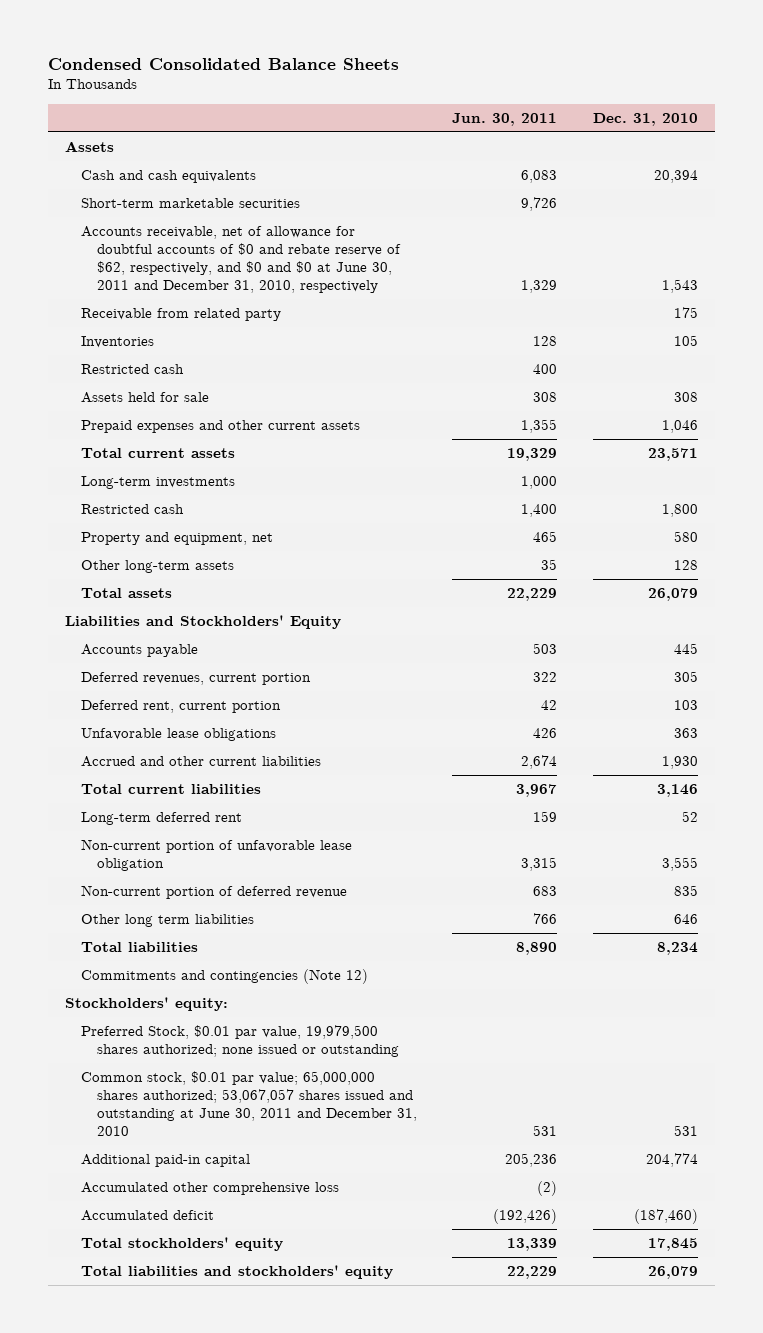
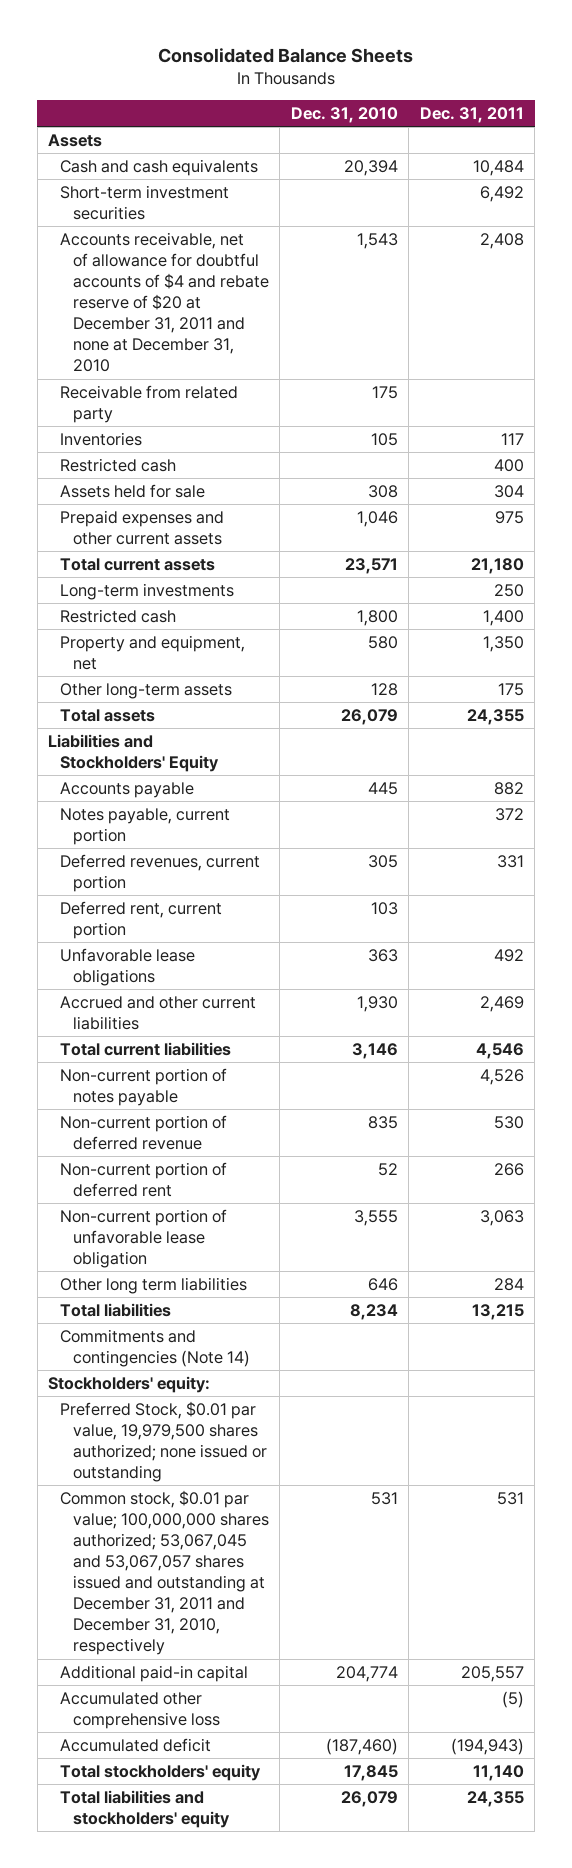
- Condensed Consolidated Balance Sheets
+ Consolidated Balance Sheets
- | Jun. 30, 2011 | Dec. 31, 2010
+ | Dec. 31, 2010 | Dec. 31, 2011
- Short-term marketable securities | 9,726 |
- Accounts receivable, net of allowance for doubtful accounts of $0 and rebate reserve of $62, respectively, and $0 and $0 at June 30, 2011 and December 31, 2010, respectively | 1,329 | 1,543
+ Short-term investment securities | | 6,492
+ Accounts receivable, net of allowance for doubtful accounts of $4 and rebate reserve of $20 at December 31, 2011 and none at December 31, 2010 | 1,543 | 2,408
+ Notes payable, current portion | | 372
- Long-term deferred rent | 159 | 52
+ Non-current portion of notes payable | | 4,526
+ Non-current portion of deferred rent | 52 | 266
moved down: Non-current portion of unfavorable lease obligation | 3,555 | 3,063
- Commitments and contingencies (Note 12)
+ Commitments and contingencies (Note 14)
- Common stock, $0.01 par value; 65,000,000 shares authorized; 53,067,057 shares issued and outstanding at June 30, 2011 and December 31, 2010 | 531 | 531
+ Common stock, $0.01 par value; 100,000,000 shares authorized; 53,067,045 and 53,067,057 shares issued and outstanding at December 31, 2011 and December 31, 2010, respectively | 531 | 531

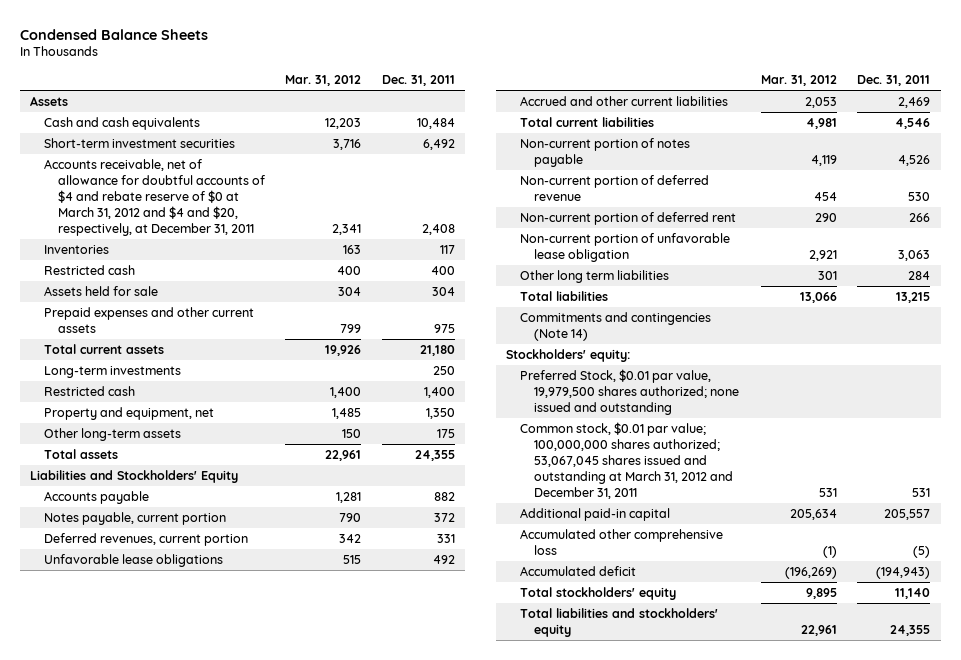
- Consolidated Balance Sheets
+ Condensed Balance Sheets
- | Dec. 31, 2010 | Dec. 31, 2011
+ | Mar. 31, 2012 | Dec. 31, 2011
- Accounts receivable, net of allowance for doubtful accounts of $4 and rebate reserve of $20 at December 31, 2011 and none at December 31, 2010 | 1,543 | 2,408
- Receivable from related party | 175 |
+ Accounts receivable, net of allowance for doubtful accounts of $4 and rebate reserve of $0 at March 31, 2012 and $4 and $20, respectively, at December 31, 2011 | 2,341 | 2,408
- Deferred rent, current portion | 103 |
- Preferred Stock, $0.01 par value, 19,979,500 shares authorized; none issued or outstanding
- Common stock, $0.01 par value; 100,000,000 shares authorized; 53,067,045 and 53,067,057 shares issued and outstanding at December 31, 2011 and December 31, 2010, respectively | 531 | 531
+ Preferred Stock, $0.01 par value, 19,979,500 shares authorized; none issued and outstanding
+ Common stock, $0.01 par value; 100,000,000 shares authorized; 53,067,045 shares issued and outstanding at March 31, 2012 and December 31, 2011 | 531 | 531

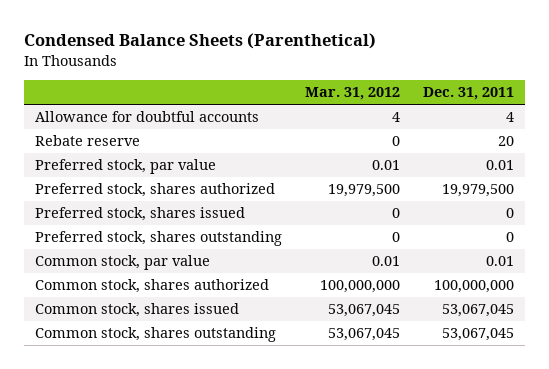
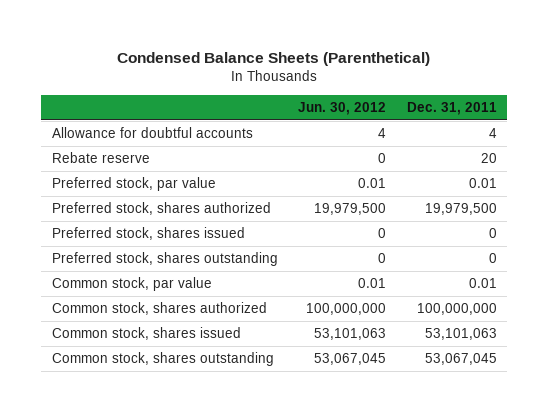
- | Mar. 31, 2012 | Dec. 31, 2011
+ | Jun. 30, 2012 | Dec. 31, 2011
- Common stock, shares issued | 53,067,045 | 53,067,045
+ Common stock, shares issued | 53,101,063 | 53,101,063

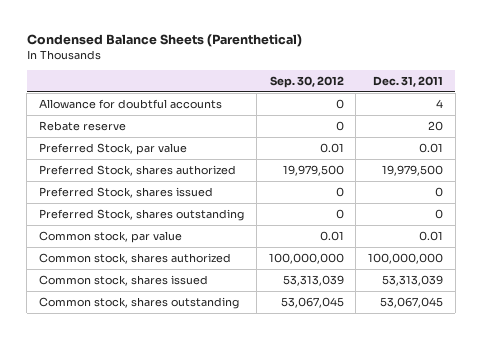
- | Jun. 30, 2012 | Dec. 31, 2011
+ | Sep. 30, 2012 | Dec. 31, 2011
- Preferred stock, par value | 0.01 | 0.01
- Preferred stock, shares authorized | 19,979,500 | 19,979,500
- Preferred stock, shares issued | 0 | 0
- Preferred stock, shares outstanding | 0 | 0
+ Preferred Stock, par value | 0.01 | 0.01
+ Preferred Stock, shares authorized | 19,979,500 | 19,979,500
+ Preferred Stock, shares issued | 0 | 0
+ Preferred Stock, shares outstanding | 0 | 0
- Common stock, shares issued | 53,101,063 | 53,101,063
+ Common stock, shares issued | 53,313,039 | 53,313,039

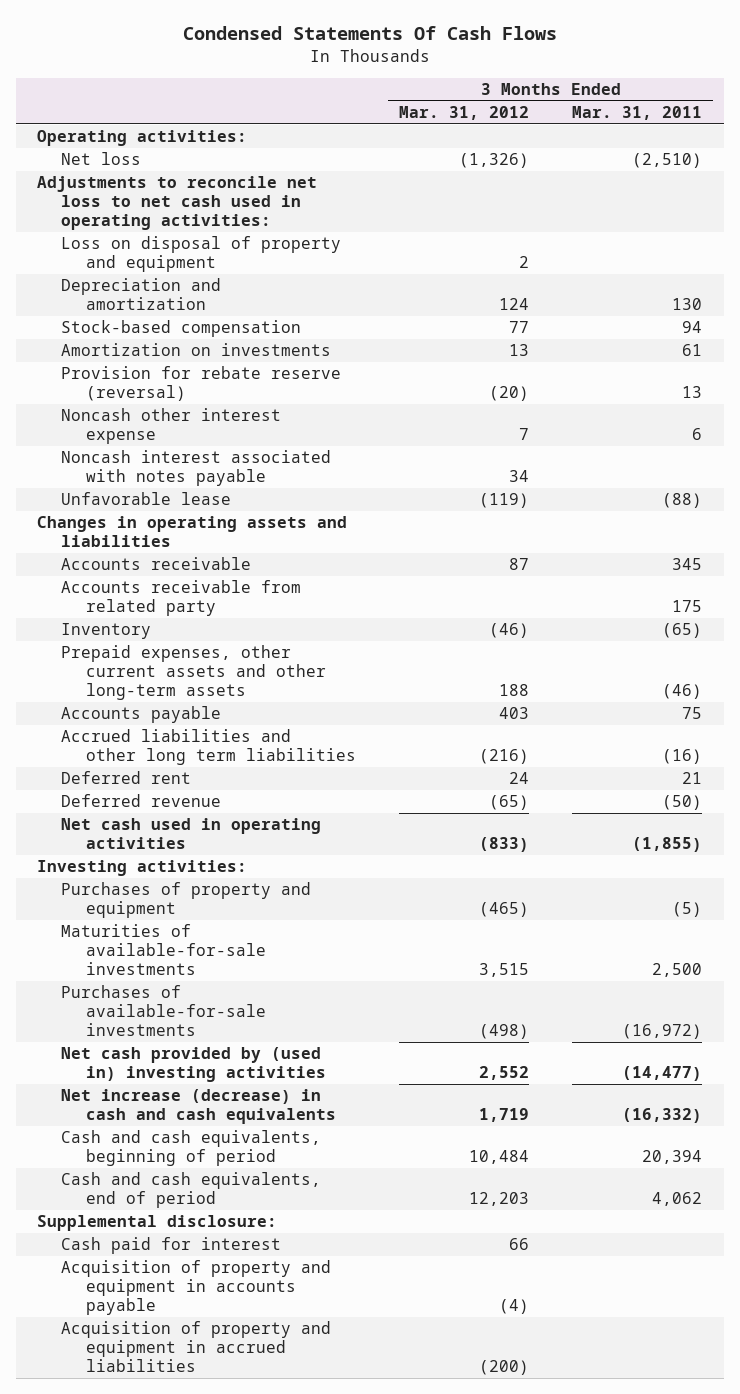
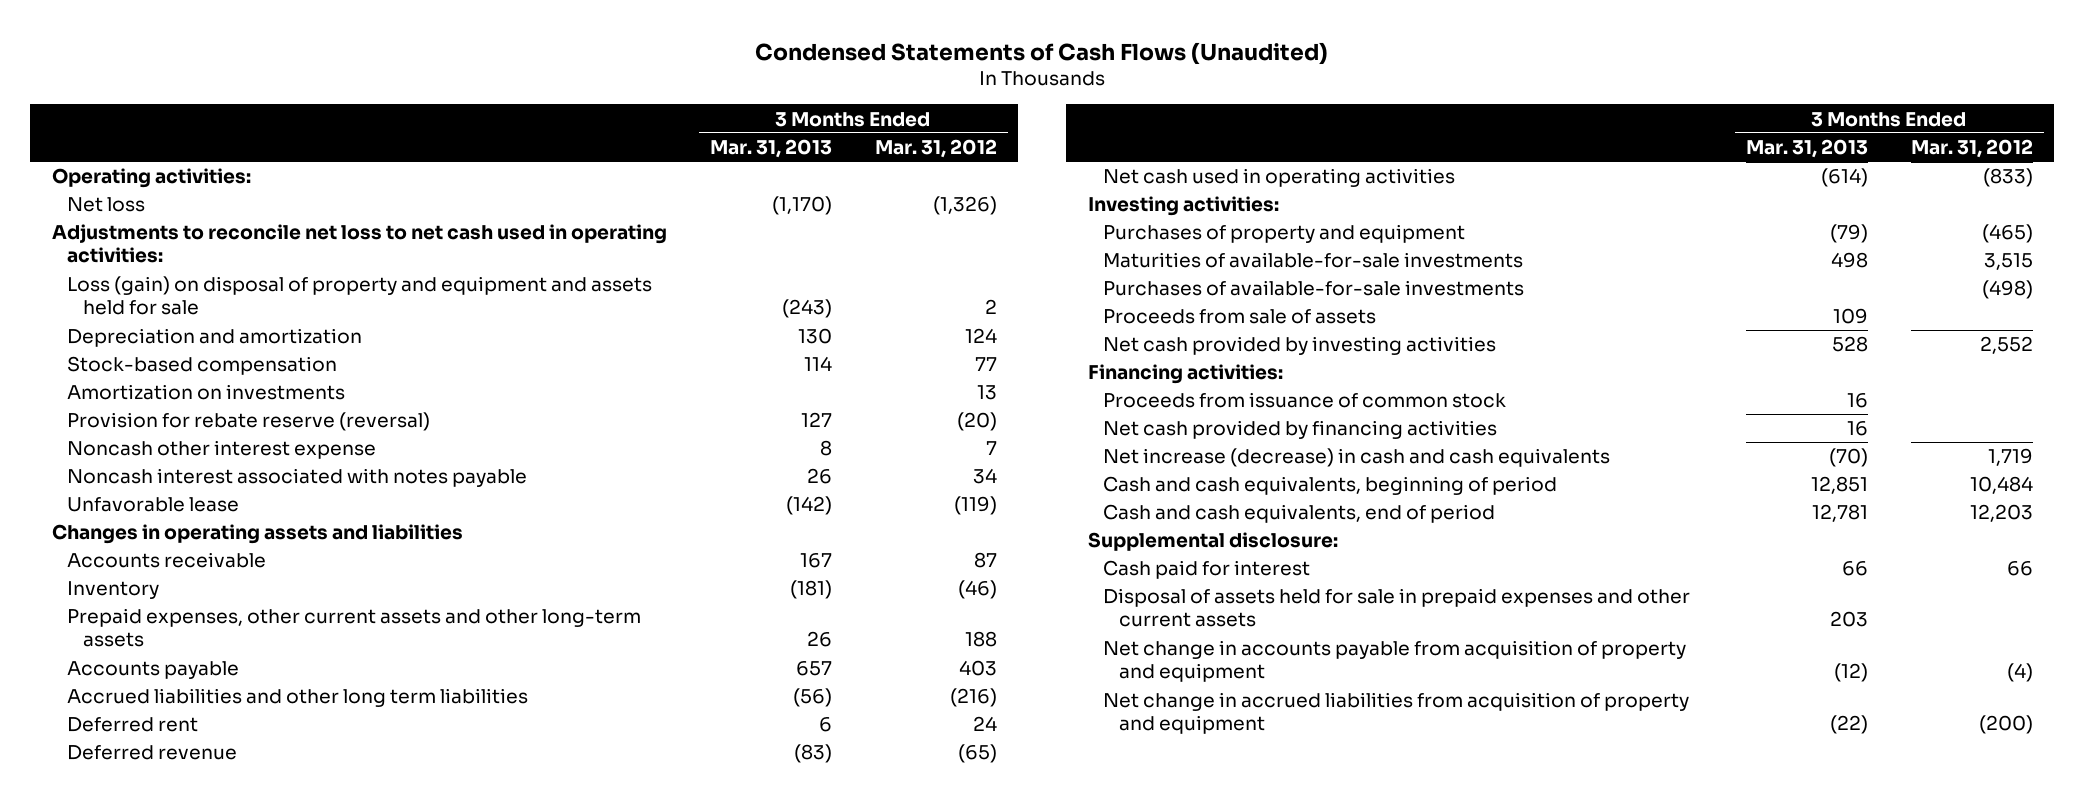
- Condensed Statements Of Cash Flows
+ Condensed Statements of Cash Flows (Unaudited)
- | 3 Months Ended Mar. 31, 2012 | 3 Months Ended Mar. 31, 2011
+ | 3 Months Ended Mar. 31, 2013 | 3 Months Ended Mar. 31, 2012
- Loss on disposal of property and equipment | 2 |
+ Loss (gain) on disposal of property and equipment and assets held for sale | (243) | 2
- Accounts receivable from related party | | 175
- Net cash provided by (used in) investing activities | 2,552 | (14,477)
+ Proceeds from sale of assets | 109 |
+ Net cash provided by investing activities | 528 | 2,552
+ Financing activities:
+ Proceeds from issuance of common stock | 16 |
+ Net cash provided by financing activities | 16 |
- Acquisition of property and equipment in accounts payable | (4) |
- Acquisition of property and equipment in accrued liabilities | (200) |
+ Disposal of assets held for sale in prepaid expenses and other current assets | 203 |
+ Net change in accounts payable from acquisition of property and equipment | (12) | (4)
+ Net change in accrued liabilities from acquisition of property and equipment | (22) | (200)

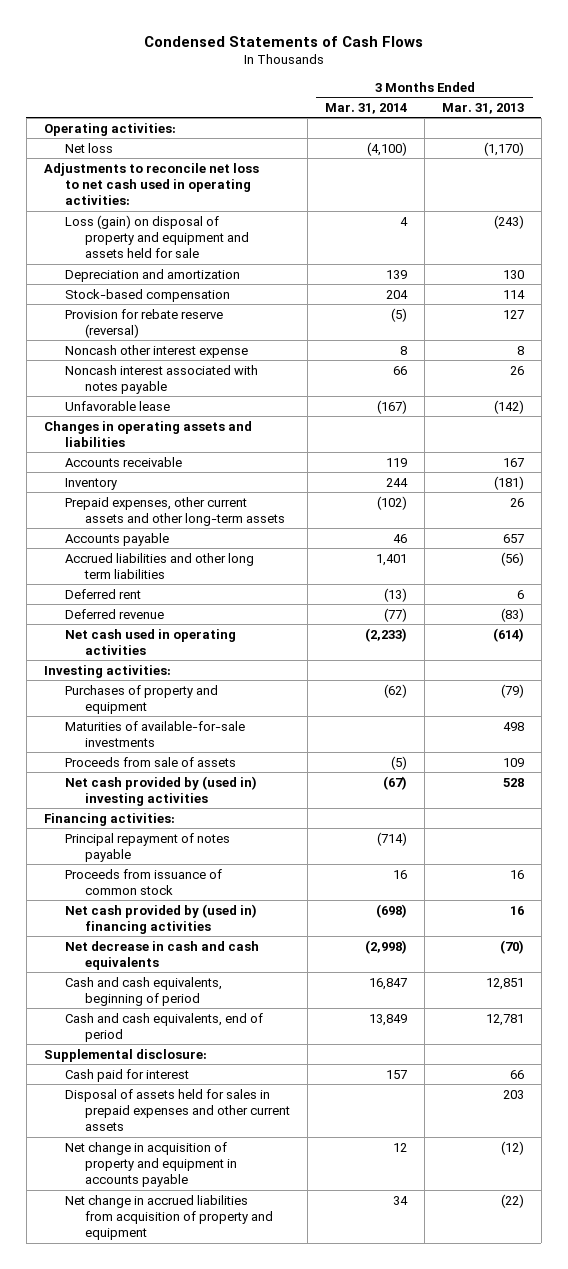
- Condensed Statements of Cash Flows (Unaudited)
+ Condensed Statements of Cash Flows
- | 3 Months Ended Mar. 31, 2013 | 3 Months Ended Mar. 31, 2012
+ | 3 Months Ended Mar. 31, 2014 | 3 Months Ended Mar. 31, 2013
- Amortization on investments | | 13
- Purchases of available-for-sale investments | | (498)
- Net cash provided by investing activities | 528 | 2,552
+ Net cash provided by (used in) investing activities | (67) | 528
+ Principal repayment of notes payable | (714) |
- Net cash provided by financing activities | 16 |
- Net increase (decrease) in cash and cash equivalents | (70) | 1,719
+ Net cash provided by (used in) financing activities | (698) | 16
+ Net decrease in cash and cash equivalents | (2,998) | (70)
- Disposal of assets held for sale in prepaid expenses and other current assets | 203 |
- Net change in accounts payable from acquisition of property and equipment | (12) | (4)
+ Disposal of assets held for sales in prepaid expenses and other current assets | | 203
+ Net change in acquisition of property and equipment in accounts payable | 12 | (12)

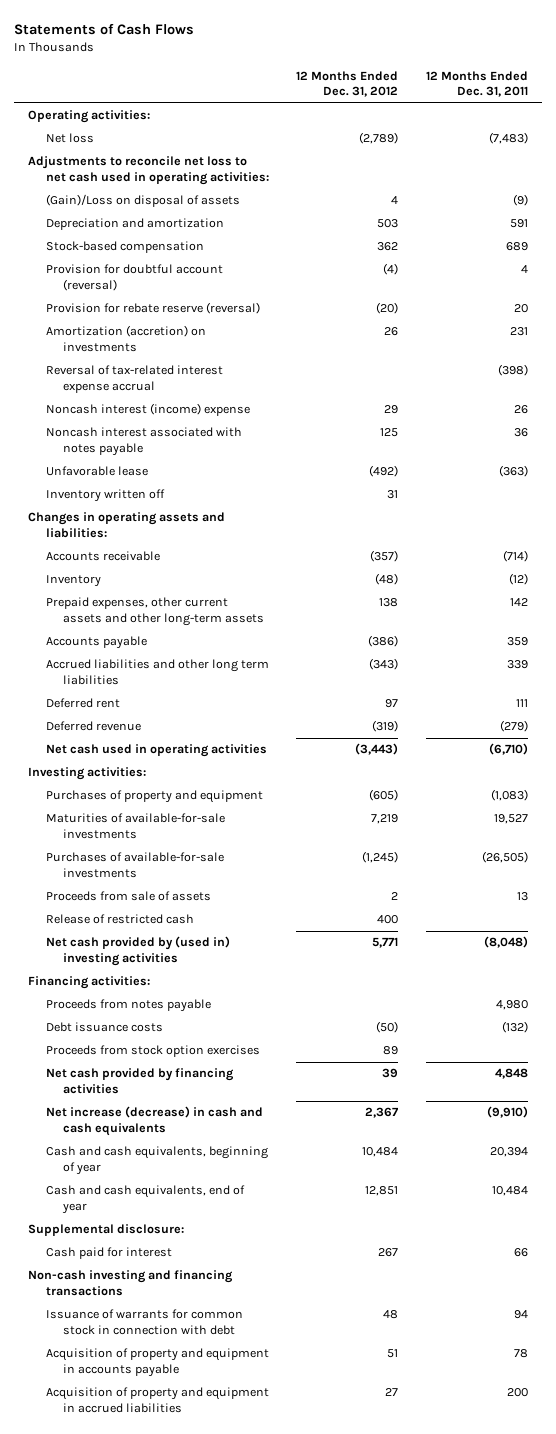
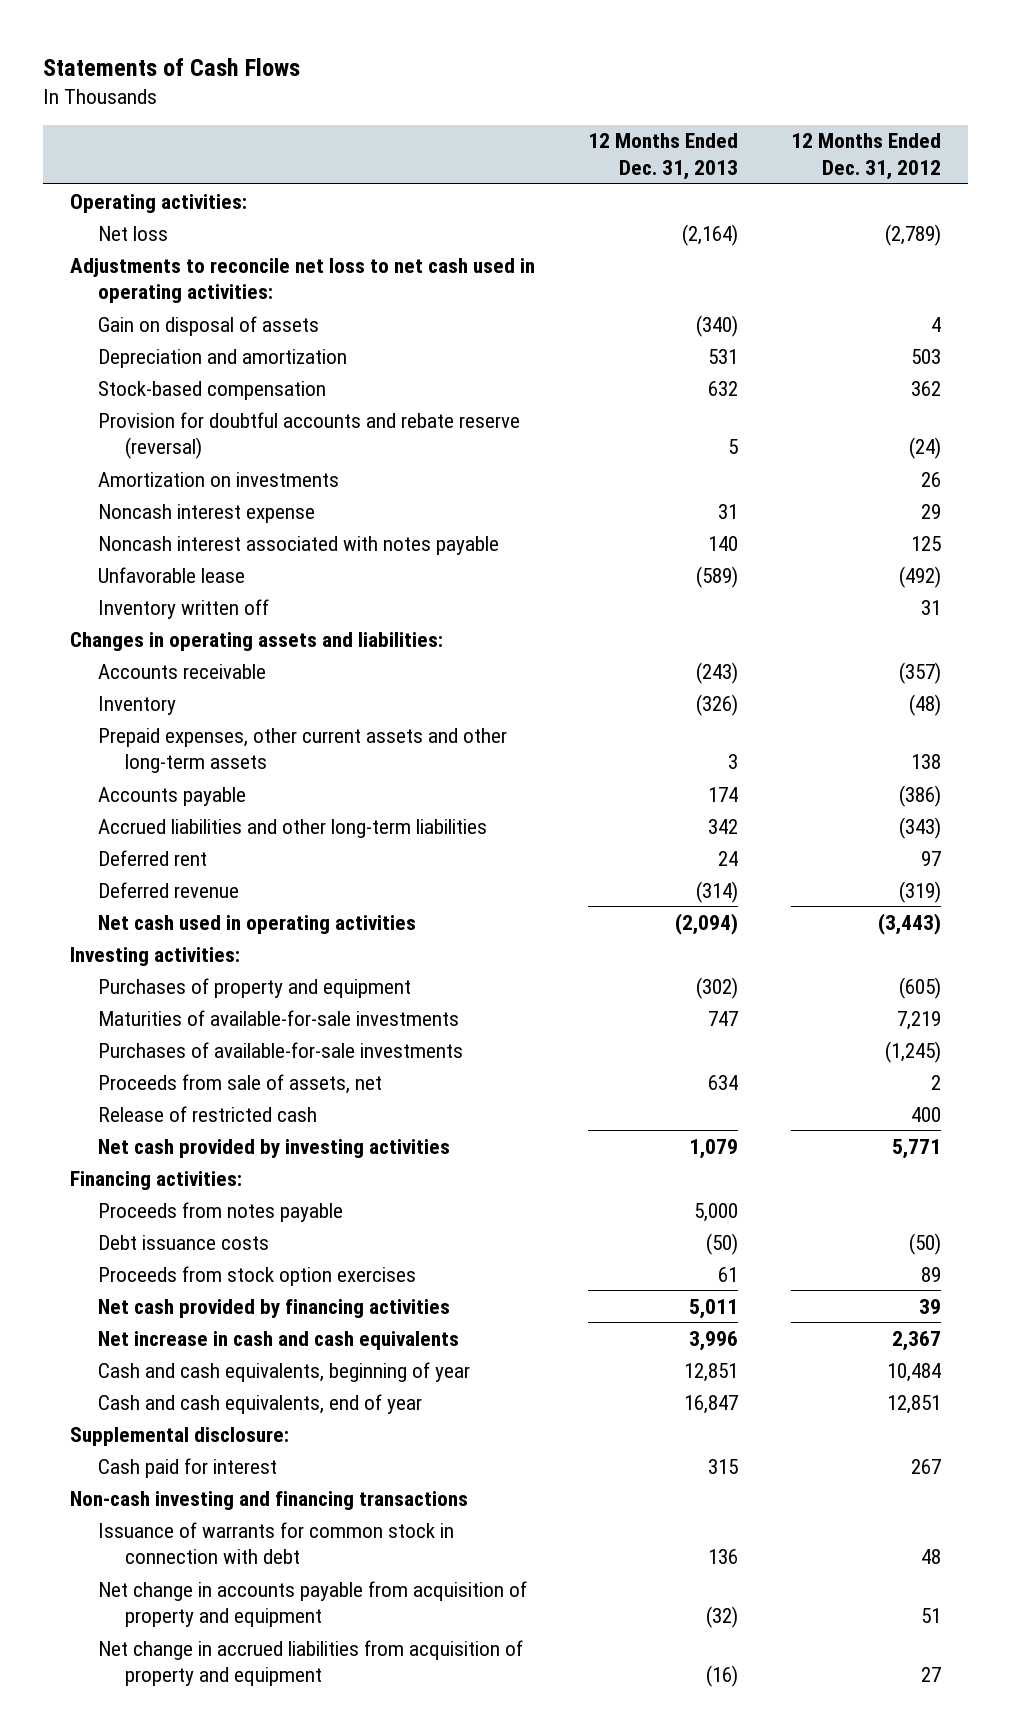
- | 12 Months Ended Dec. 31, 2012 | 12 Months Ended Dec. 31, 2011
+ | 12 Months Ended Dec. 31, 2013 | 12 Months Ended Dec. 31, 2012
- (Gain)/Loss on disposal of assets | 4 | (9)
+ Gain on disposal of assets | (340) | 4
- Provision for doubtful account (reversal) | (4) | 4
- Provision for rebate reserve (reversal) | (20) | 20
- Amortization (accretion) on investments | 26 | 231
- Reversal of tax-related interest expense accrual | | (398)
- Noncash interest (income) expense | 29 | 26
+ Provision for doubtful accounts and rebate reserve (reversal) | 5 | (24)
+ Amortization on investments | | 26
+ Noncash interest expense | 31 | 29
- Accrued liabilities and other long term liabilities | (343) | 339
+ Accrued liabilities and other long-term liabilities | 342 | (343)
- Proceeds from sale of assets | 2 | 13
+ Proceeds from sale of assets, net | 634 | 2
- Net cash provided by (used in) investing activities | 5,771 | (8,048)
+ Net cash provided by investing activities | 1,079 | 5,771
- Net increase (decrease) in cash and cash equivalents | 2,367 | (9,910)
+ Net increase in cash and cash equivalents | 3,996 | 2,367
- Acquisition of property and equipment in accounts payable | 51 | 78
- Acquisition of property and equipment in accrued liabilities | 27 | 200
+ Net change in accounts payable from acquisition of property and equipment | (32) | 51
+ Net change in accrued liabilities from acquisition of property and equipment | (16) | 27

